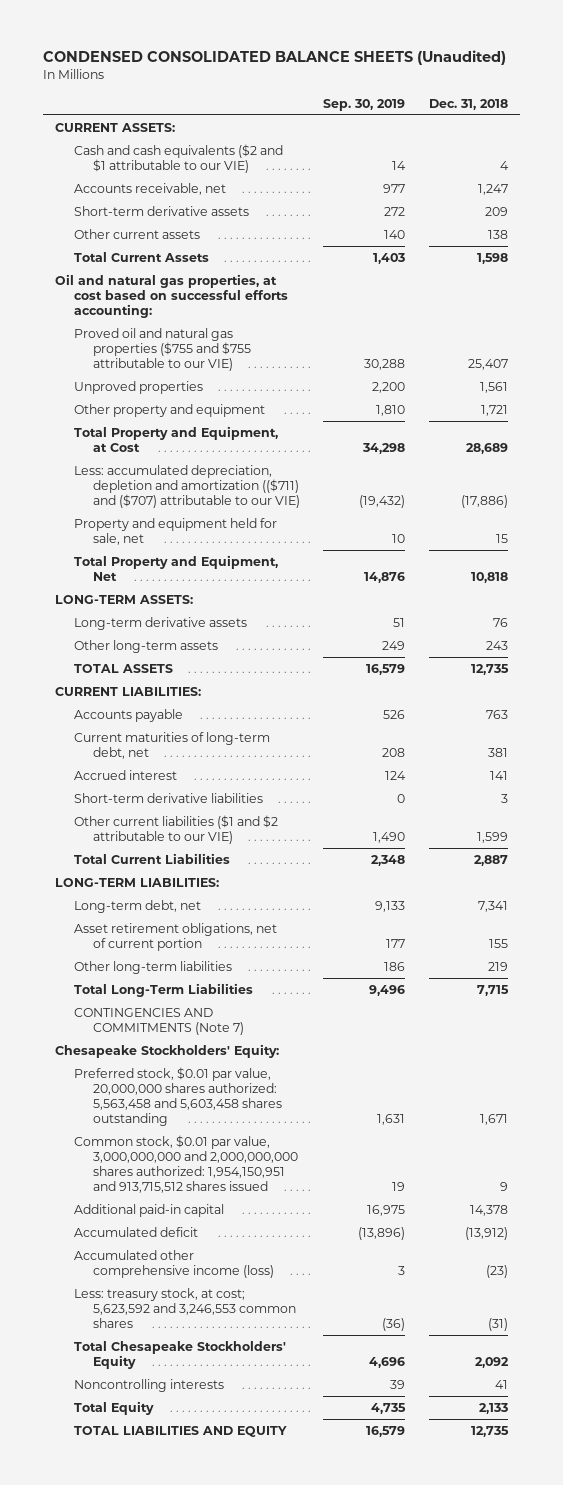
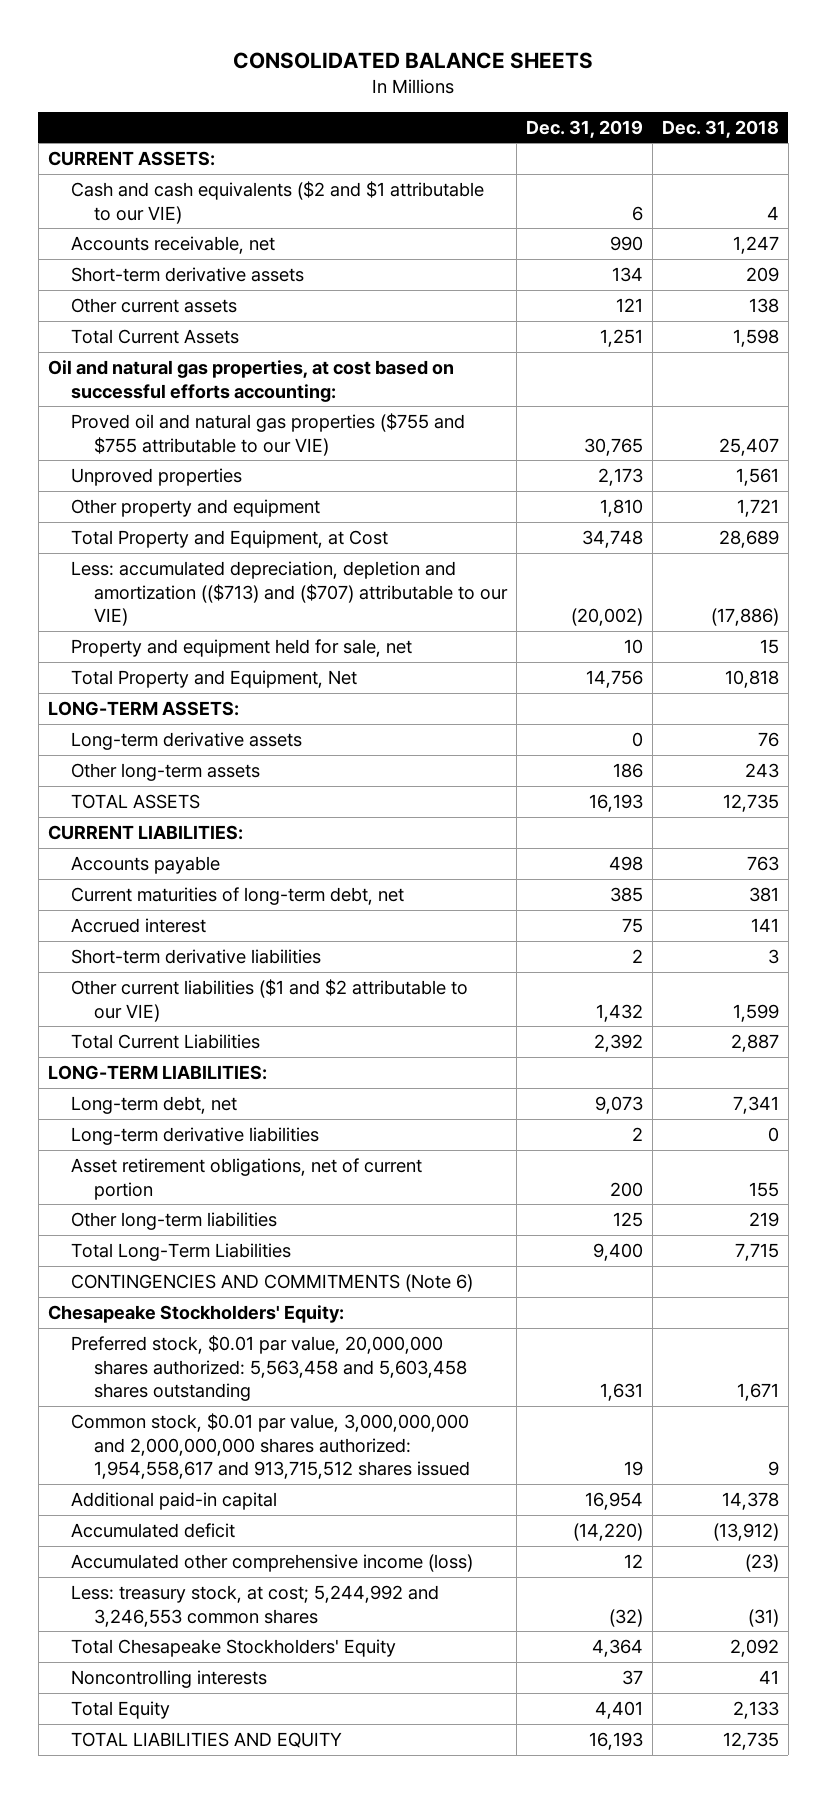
- CONDENSED CONSOLIDATED BALANCE SHEETS (Unaudited)
+ CONSOLIDATED BALANCE SHEETS
- | Sep. 30, 2019 | Dec. 31, 2018
+ | Dec. 31, 2019 | Dec. 31, 2018
- Less: accumulated depreciation, depletion and amortization (($711) and ($707) attributable to our VIE) | (19,432) | (17,886)
+ Less: accumulated depreciation, depletion and amortization (($713) and ($707) attributable to our VIE) | (20,002) | (17,886)
+ Long-term derivative liabilities | 2 | 0
- CONTINGENCIES AND COMMITMENTS (Note 7)
+ CONTINGENCIES AND COMMITMENTS (Note 6)
- Common stock, $0.01 par value, 3,000,000,000 and 2,000,000,000 shares authorized: 1,954,150,951 and 913,715,512 shares issued | 19 | 9
+ Common stock, $0.01 par value, 3,000,000,000 and 2,000,000,000 shares authorized: 1,954,558,617 and 913,715,512 shares issued | 19 | 9
- Less: treasury stock, at cost; 5,623,592 and 3,246,553 common shares | (36) | (31)
+ Less: treasury stock, at cost; 5,244,992 and 3,246,553 common shares | (32) | (31)

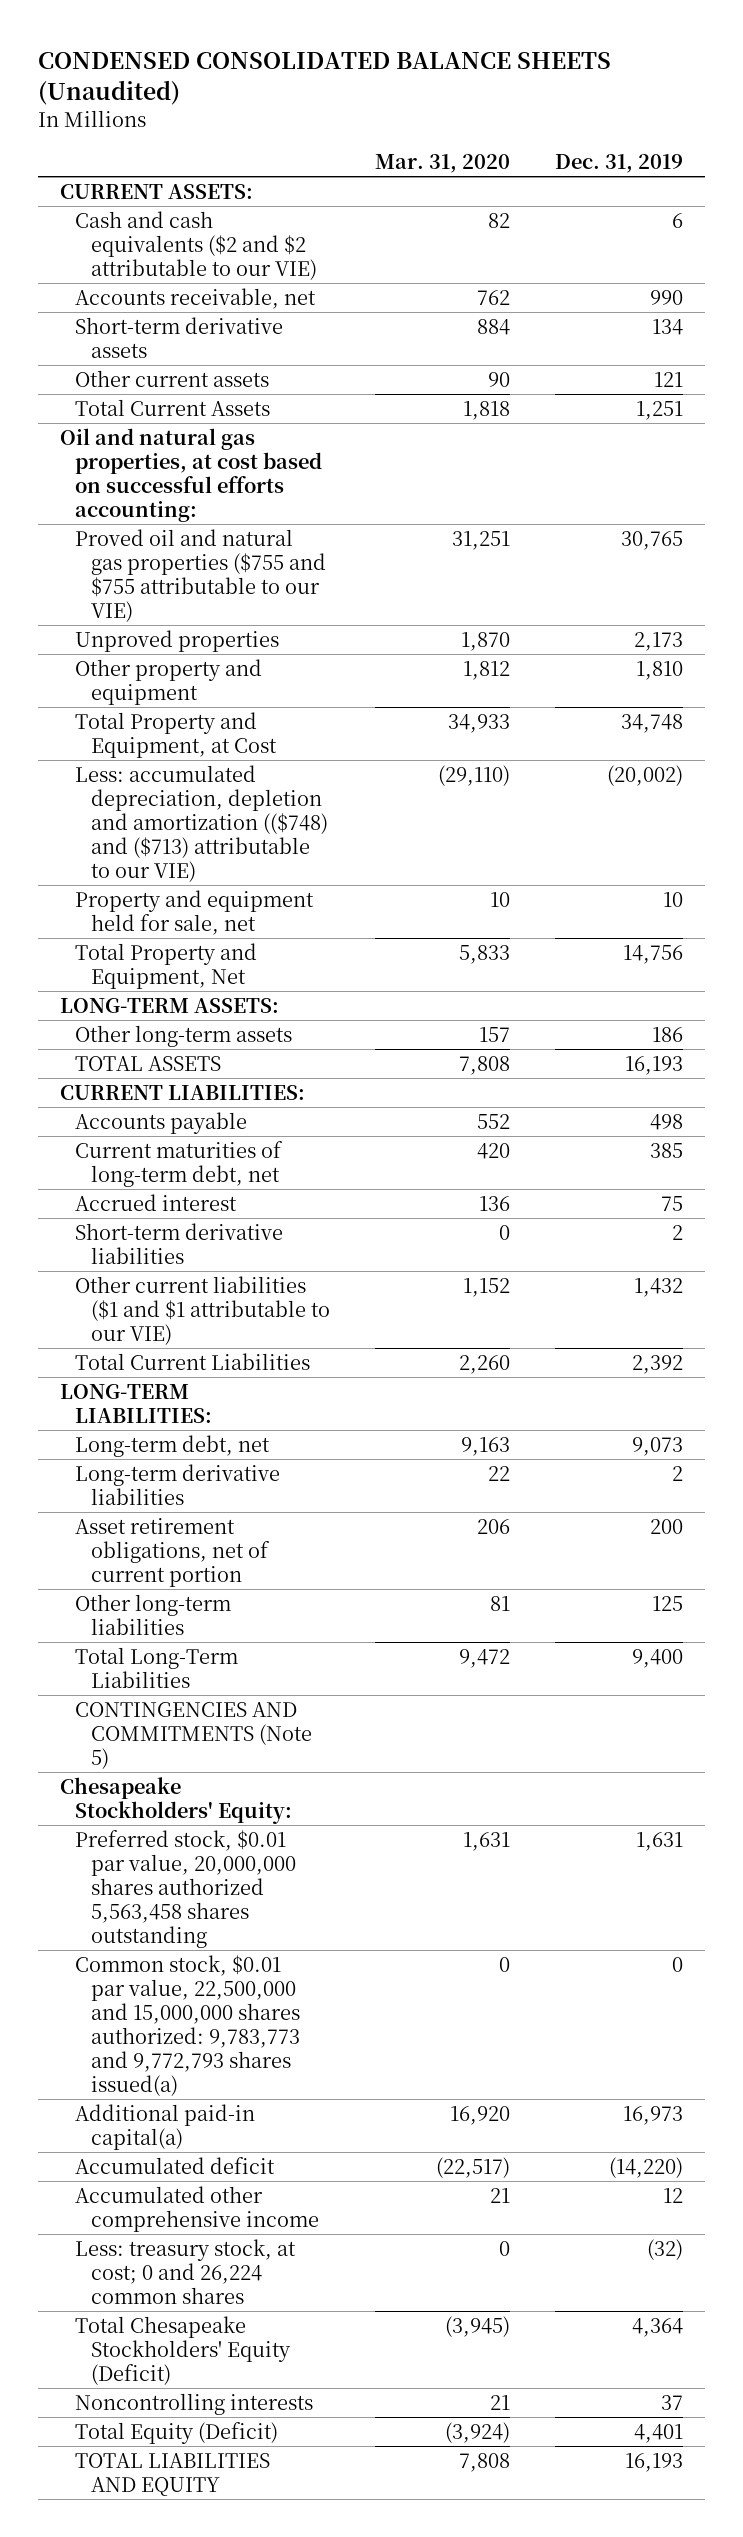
- CONSOLIDATED BALANCE SHEETS
+ CONDENSED CONSOLIDATED BALANCE SHEETS (Unaudited)
- | Dec. 31, 2019 | Dec. 31, 2018
+ | Mar. 31, 2020 | Dec. 31, 2019
- Cash and cash equivalents ($2 and $1 attributable to our VIE) | 6 | 4
+ Cash and cash equivalents ($2 and $2 attributable to our VIE) | 82 | 6
- Less: accumulated depreciation, depletion and amortization (($713) and ($707) attributable to our VIE) | (20,002) | (17,886)
+ Less: accumulated depreciation, depletion and amortization (($748) and ($713) attributable to our VIE) | (29,110) | (20,002)
- Long-term derivative assets | 0 | 76
- Other current liabilities ($1 and $2 attributable to our VIE) | 1,432 | 1,599
+ Other current liabilities ($1 and $1 attributable to our VIE) | 1,152 | 1,432
- CONTINGENCIES AND COMMITMENTS (Note 6)
+ CONTINGENCIES AND COMMITMENTS (Note 5)
- Preferred stock, $0.01 par value, 20,000,000 shares authorized: 5,563,458 and 5,603,458 shares outstanding | 1,631 | 1,671
- Common stock, $0.01 par value, 3,000,000,000 and 2,000,000,000 shares authorized: 1,954,558,617 and 913,715,512 shares issued | 19 | 9
- Additional paid-in capital | 16,954 | 14,378
+ Preferred stock, $0.01 par value, 20,000,000 shares authorized 5,563,458 shares outstanding | 1,631 | 1,631
+ Common stock, $0.01 par value, 22,500,000 and 15,000,000 shares authorized: 9,783,773 and 9,772,793 shares issued(a) | 0 | 0
+ Additional paid-in capital(a) | 16,920 | 16,973
- Accumulated other comprehensive income (loss) | 12 | (23)
- Less: treasury stock, at cost; 5,244,992 and 3,246,553 common shares | (32) | (31)
- Total Chesapeake Stockholders' Equity | 4,364 | 2,092
+ Accumulated other comprehensive income | 21 | 12
+ Less: treasury stock, at cost; 0 and 26,224 common shares | 0 | (32)
+ Total Chesapeake Stockholders' Equity (Deficit) | (3,945) | 4,364
- Total Equity | 4,401 | 2,133
+ Total Equity (Deficit) | (3,924) | 4,401

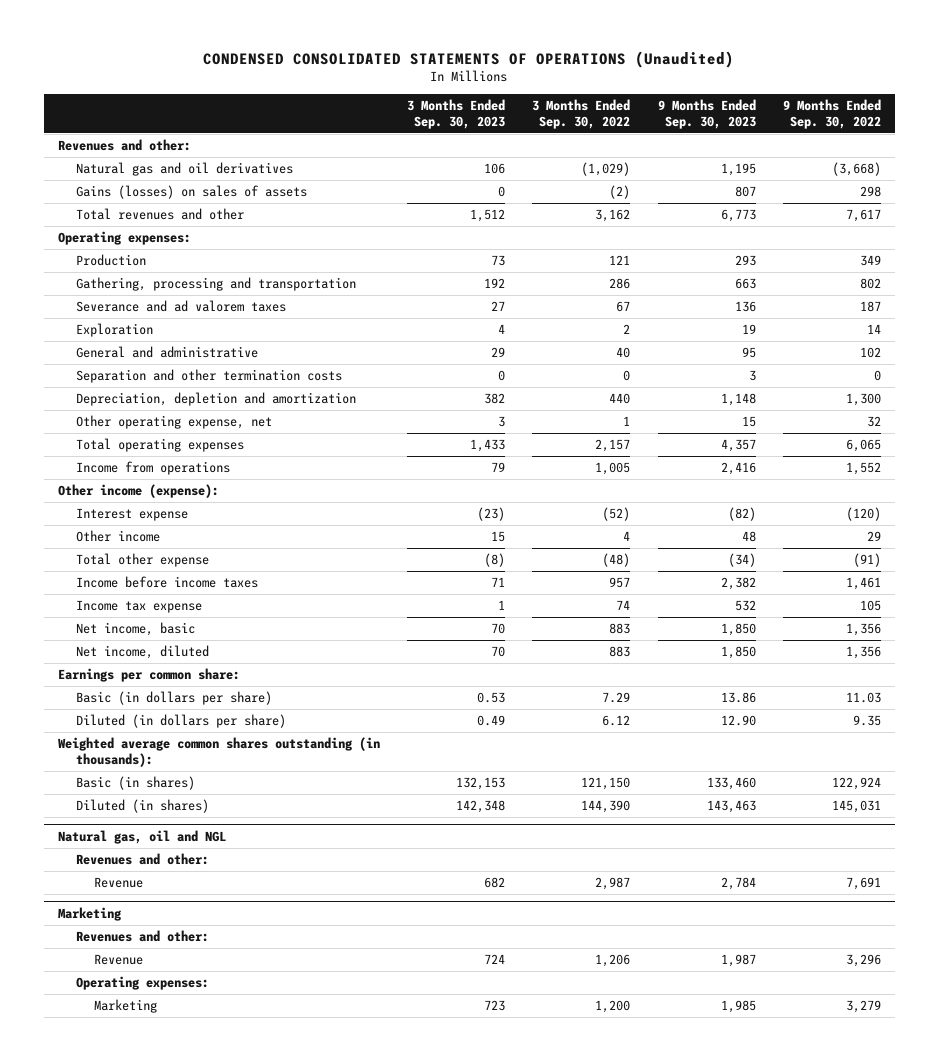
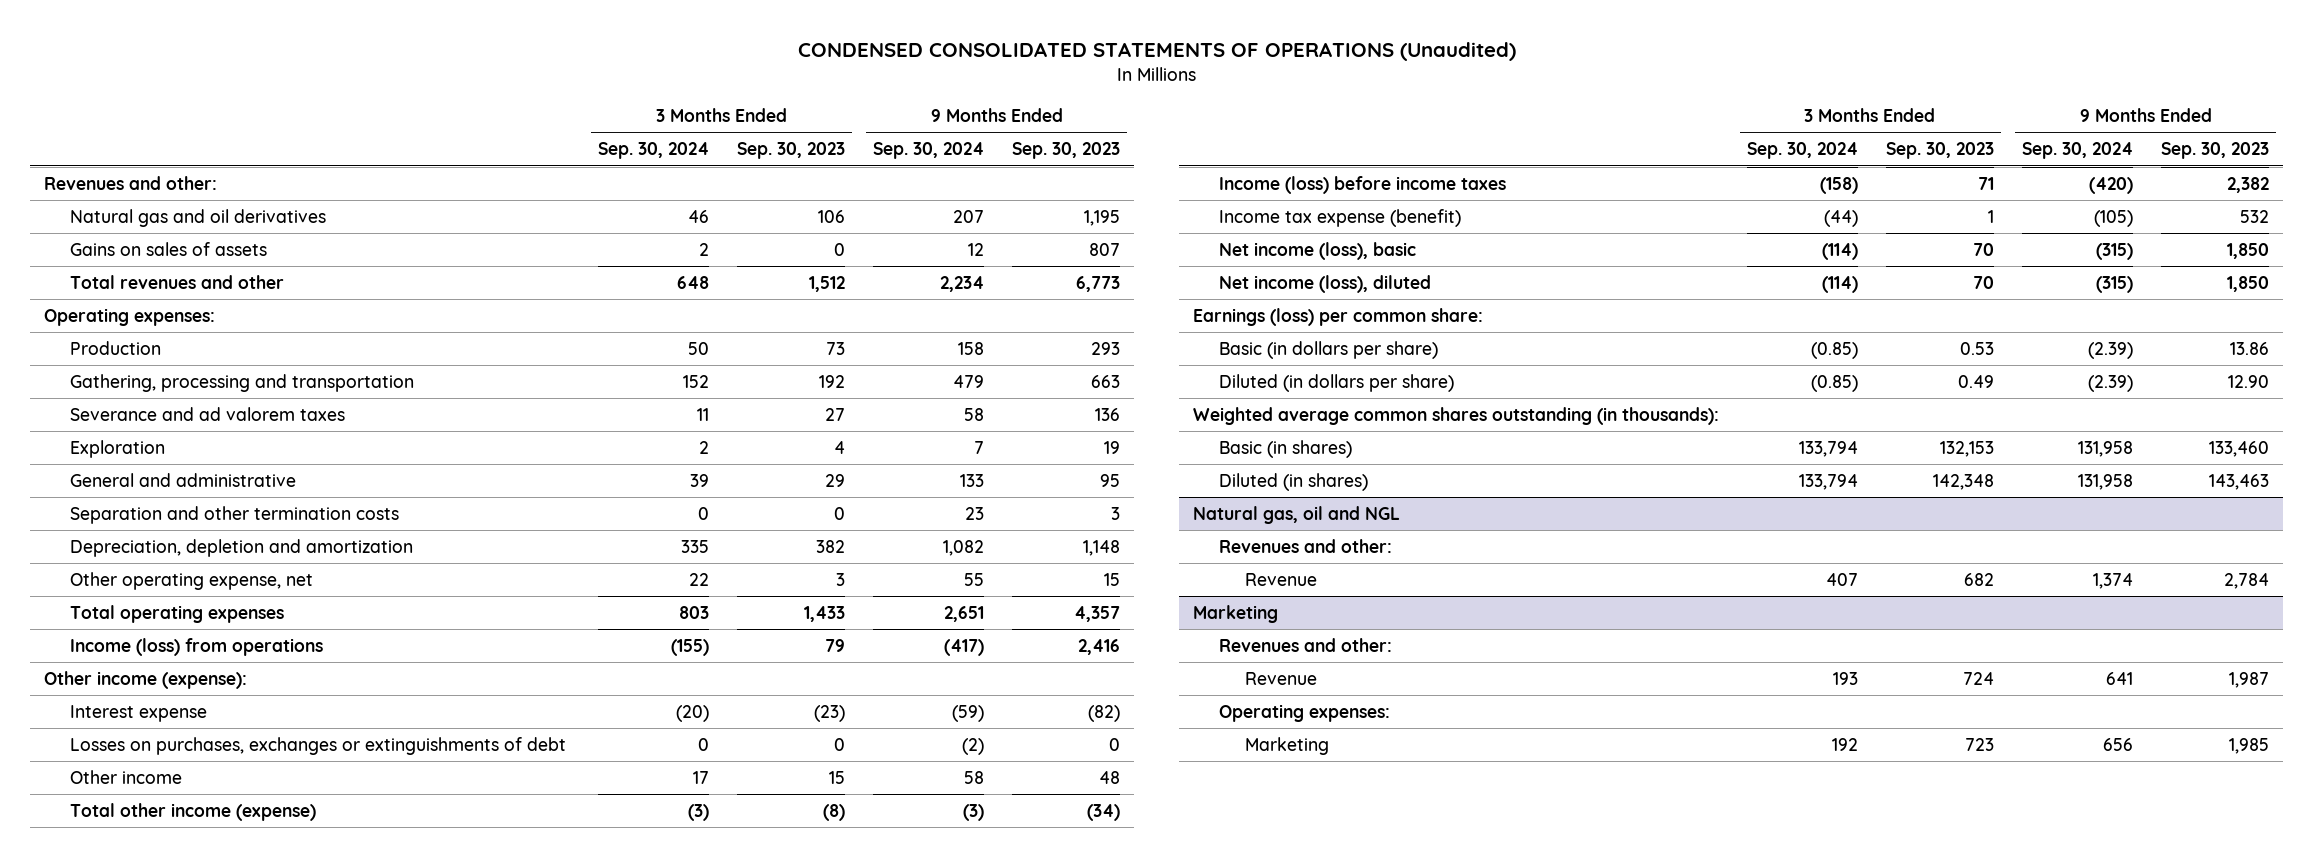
- | 3 Months Ended Sep. 30, 2023 | 3 Months Ended Sep. 30, 2022 | 9 Months Ended Sep. 30, 2023 | 9 Months Ended Sep. 30, 2022
+ | 3 Months Ended Sep. 30, 2024 | 3 Months Ended Sep. 30, 2023 | 9 Months Ended Sep. 30, 2024 | 9 Months Ended Sep. 30, 2023
- Gains (losses) on sales of assets | 0 | (2) | 807 | 298
+ Gains on sales of assets | 2 | 0 | 12 | 807
- Income from operations | 79 | 1,005 | 2,416 | 1,552
+ Income (loss) from operations | (155) | 79 | (417) | 2,416
+ Losses on purchases, exchanges or extinguishments of debt | 0 | 0 | (2) | 0
- Total other expense | (8) | (48) | (34) | (91)
- Income before income taxes | 71 | 957 | 2,382 | 1,461
- Income tax expense | 1 | 74 | 532 | 105
- Net income, basic | 70 | 883 | 1,850 | 1,356
- Net income, diluted | 70 | 883 | 1,850 | 1,356
- Earnings per common share:
+ Total other income (expense) | (3) | (8) | (3) | (34)
+ Income (loss) before income taxes | (158) | 71 | (420) | 2,382
+ Income tax expense (benefit) | (44) | 1 | (105) | 532
+ Net income (loss), basic | (114) | 70 | (315) | 1,850
+ Net income (loss), diluted | (114) | 70 | (315) | 1,850
+ Earnings (loss) per common share:

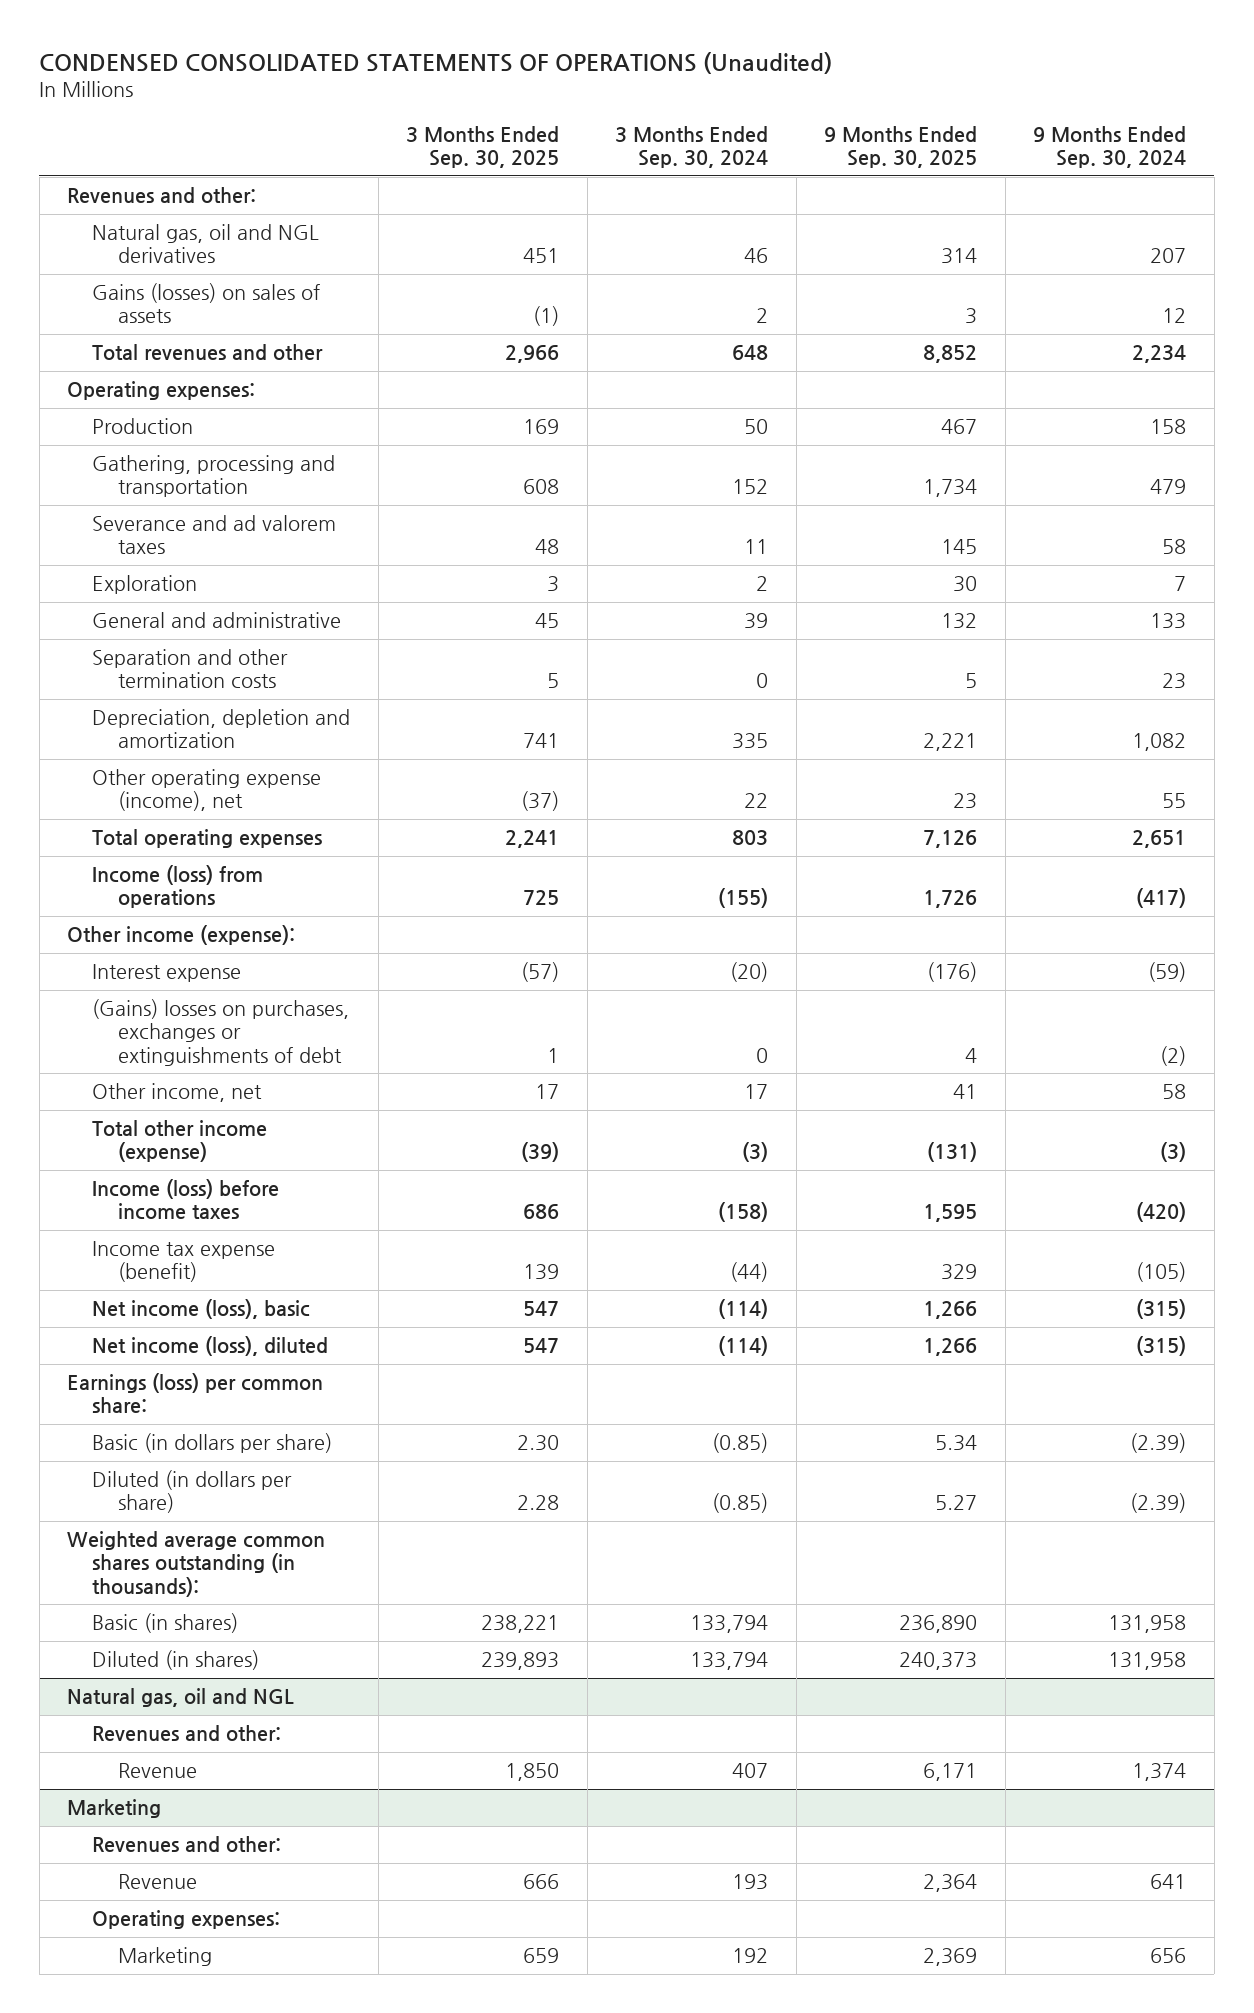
- | 3 Months Ended Sep. 30, 2024 | 3 Months Ended Sep. 30, 2023 | 9 Months Ended Sep. 30, 2024 | 9 Months Ended Sep. 30, 2023
+ | 3 Months Ended Sep. 30, 2025 | 3 Months Ended Sep. 30, 2024 | 9 Months Ended Sep. 30, 2025 | 9 Months Ended Sep. 30, 2024
- Natural gas and oil derivatives | 46 | 106 | 207 | 1,195
- Gains on sales of assets | 2 | 0 | 12 | 807
+ Natural gas, oil and NGL derivatives | 451 | 46 | 314 | 207
+ Gains (losses) on sales of assets | (1) | 2 | 3 | 12
- Other operating expense, net | 22 | 3 | 55 | 15
+ Other operating expense (income), net | (37) | 22 | 23 | 55
- Losses on purchases, exchanges or extinguishments of debt | 0 | 0 | (2) | 0
- Other income | 17 | 15 | 58 | 48
+ (Gains) losses on purchases, exchanges or extinguishments of debt | 1 | 0 | 4 | (2)
+ Other income, net | 17 | 17 | 41 | 58

